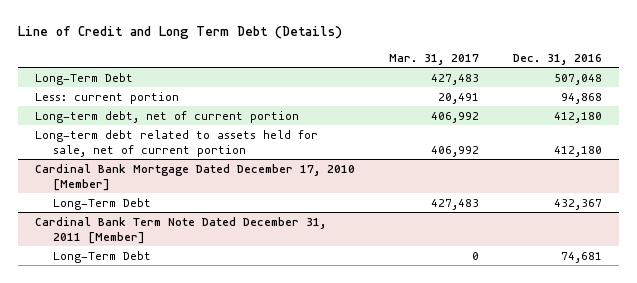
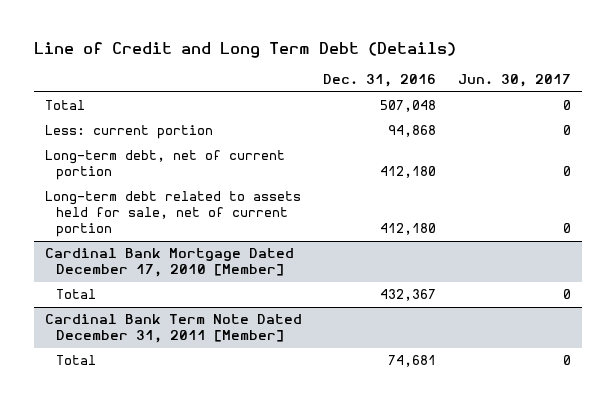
- | Mar. 31, 2017 | Dec. 31, 2016
+ | Dec. 31, 2016 | Jun. 30, 2017
- Long-Term Debt | 427,483 | 507,048
+ Total | 507,048 | 0
@ Cardinal Bank Mortgage Dated December 17, 2010 [Member]
- Long-Term Debt | 427,483 | 432,367
+ Total | 432,367 | 0
@ Cardinal Bank Term Note Dated December 31, 2011 [Member]
- Long-Term Debt | 0 | 74,681
+ Total | 74,681 | 0

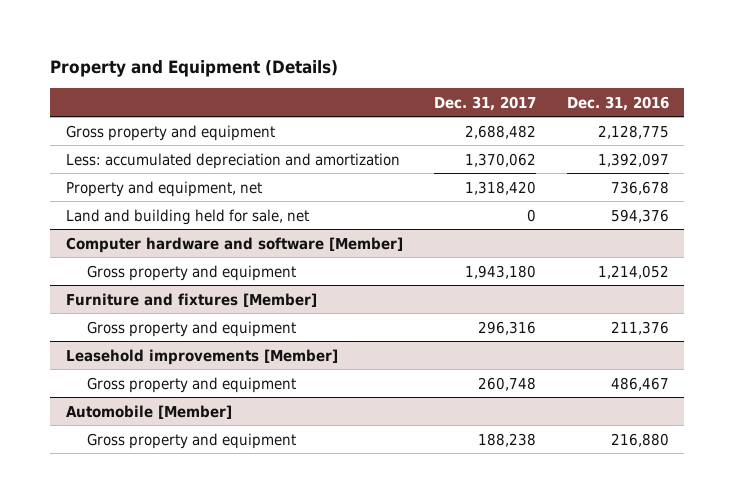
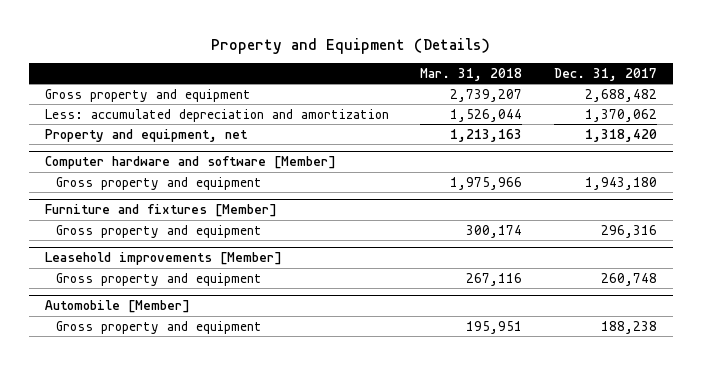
- | Dec. 31, 2017 | Dec. 31, 2016
+ | Mar. 31, 2018 | Dec. 31, 2017
- Land and building held for sale, net | 0 | 594,376

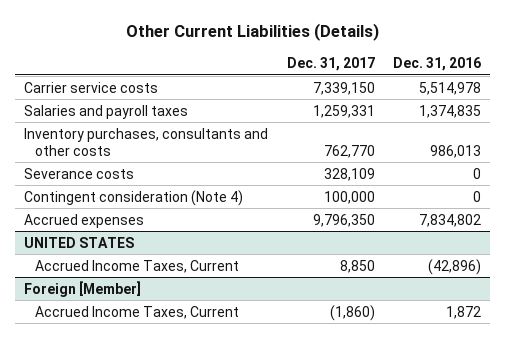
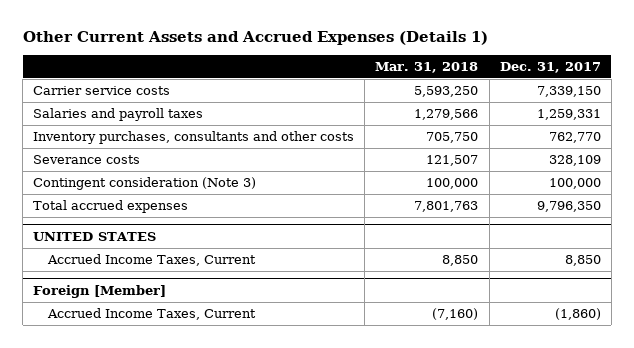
- Other Current Liabilities (Details)
+ Other Current Assets and Accrued Expenses (Details 1)
- | Dec. 31, 2017 | Dec. 31, 2016
+ | Mar. 31, 2018 | Dec. 31, 2017
- Contingent consideration (Note 4) | 100,000 | 0
- Accrued expenses | 9,796,350 | 7,834,802
+ Contingent consideration (Note 3) | 100,000 | 100,000
+ Total accrued expenses | 7,801,763 | 9,796,350

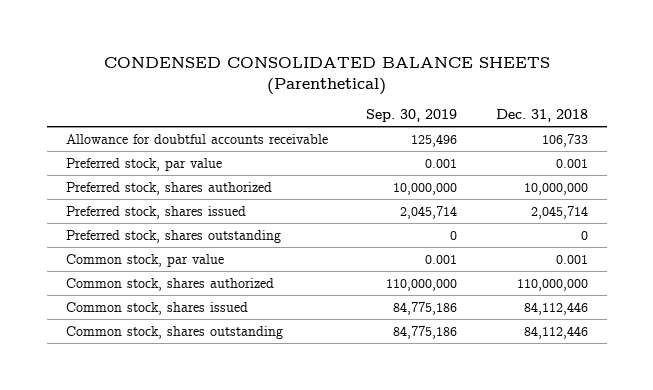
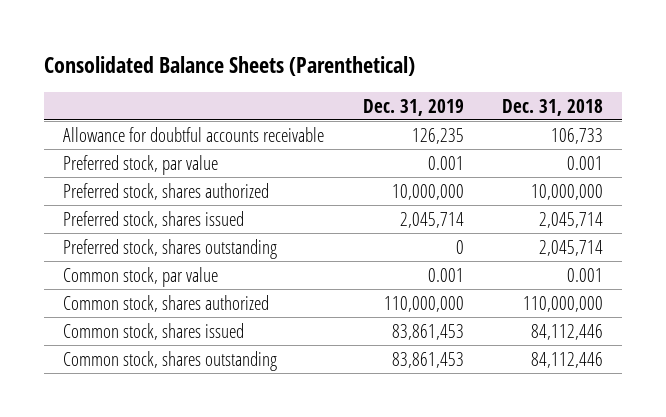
- CONDENSED CONSOLIDATED BALANCE SHEETS (Parenthetical)
+ Consolidated Balance Sheets (Parenthetical)
- | Sep. 30, 2019 | Dec. 31, 2018
+ | Dec. 31, 2019 | Dec. 31, 2018
- Preferred stock, shares outstanding | 0 | 0
+ Preferred stock, shares outstanding | 0 | 2,045,714

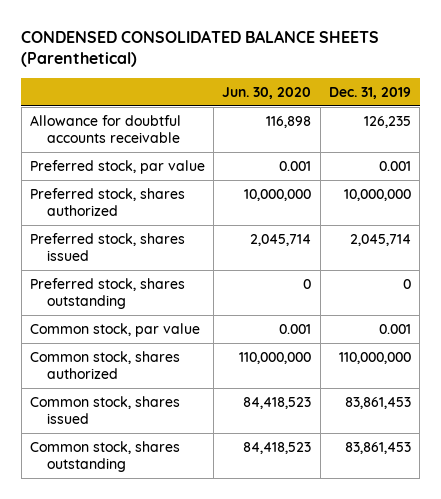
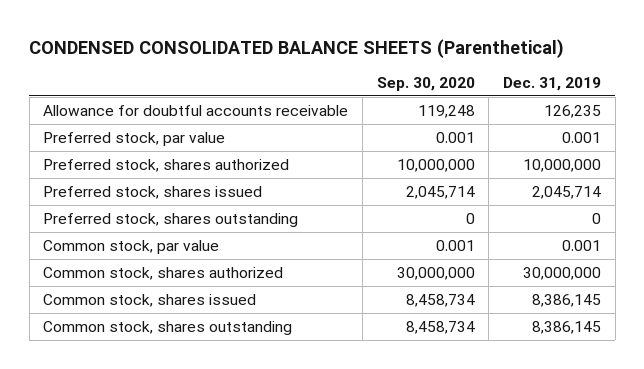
- | Jun. 30, 2020 | Dec. 31, 2019
+ | Sep. 30, 2020 | Dec. 31, 2019
- Common stock, shares authorized | 110,000,000 | 110,000,000
- Common stock, shares issued | 84,418,523 | 83,861,453
- Common stock, shares outstanding | 84,418,523 | 83,861,453
+ Common stock, shares authorized | 30,000,000 | 30,000,000
+ Common stock, shares issued | 8,458,734 | 8,386,145
+ Common stock, shares outstanding | 8,458,734 | 8,386,145

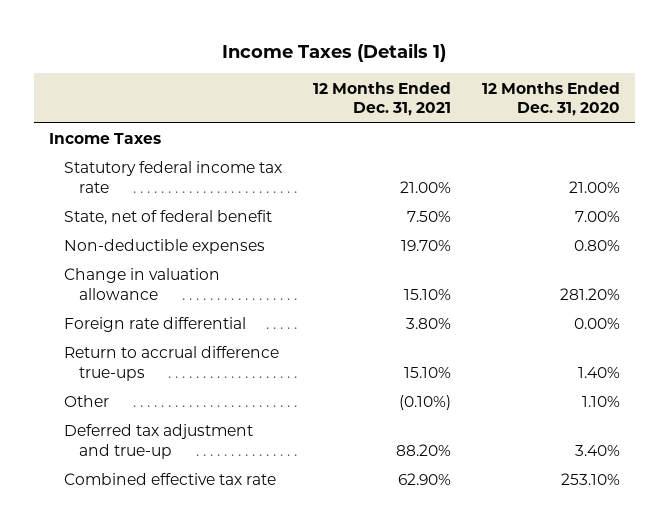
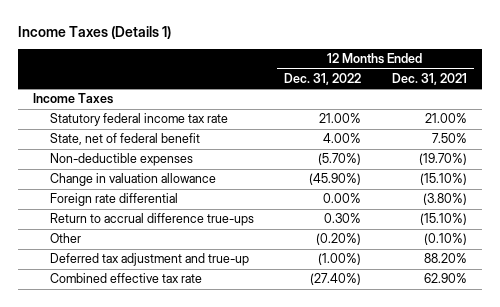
- | 12 Months Ended Dec. 31, 2021 | 12 Months Ended Dec. 31, 2020
+ | 12 Months Ended Dec. 31, 2022 | 12 Months Ended Dec. 31, 2021
- Non-deductible expenses | 19.70% | 0.80%
- Change in valuation allowance | 15.10% | 281.20%
- Foreign rate differential | 3.80% | 0.00%
- Return to accrual difference true-ups | 15.10% | 1.40%
+ Non-deductible expenses | (5.70%) | (19.70%)
+ Change in valuation allowance | (45.90%) | (15.10%)
+ Foreign rate differential | 0.00% | (3.80%)
+ Return to accrual difference true-ups | 0.30% | (15.10%)

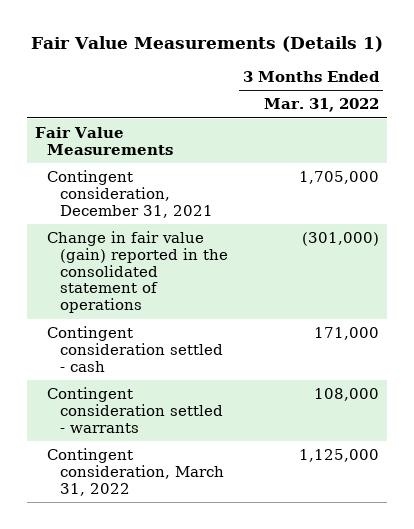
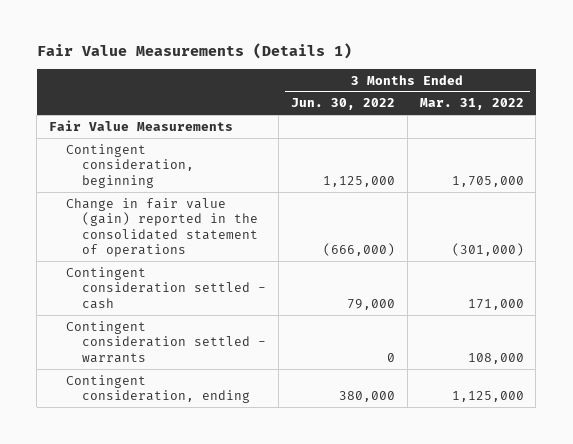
- | 3 Months Ended Mar. 31, 2022
+ | 3 Months Ended Jun. 30, 2022 | 3 Months Ended Mar. 31, 2022
- Contingent consideration, December 31, 2021 | 1,705,000
+ Contingent consideration, beginning | 1,125,000 | 1,705,000
- Contingent consideration, March 31, 2022 | 1,125,000
+ Contingent consideration, ending | 380,000 | 1,125,000

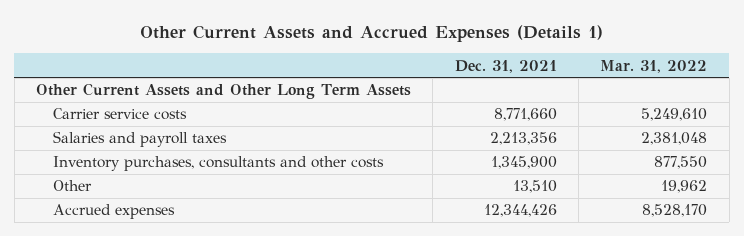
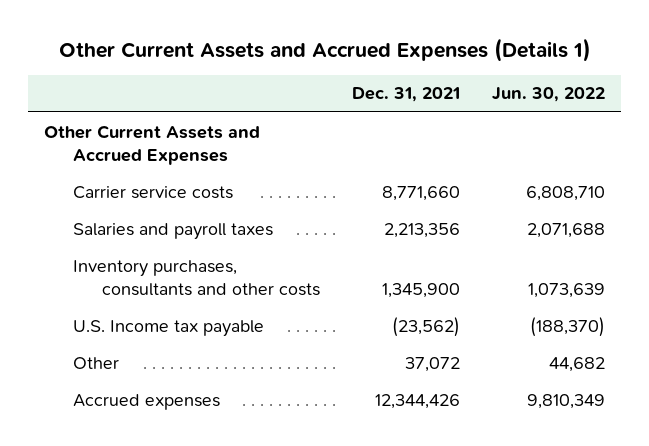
- | Dec. 31, 2021 | Mar. 31, 2022
+ | Dec. 31, 2021 | Jun. 30, 2022
- Other Current Assets and Other Long Term Assets
+ Other Current Assets and Accrued Expenses
- Other | 13,510 | 19,962
+ U.S. Income tax payable | (23,562) | (188,370)
+ Other | 37,072 | 44,682

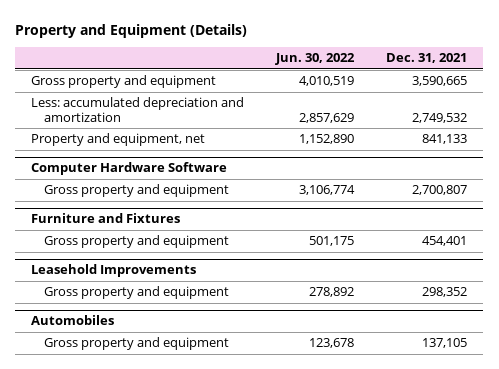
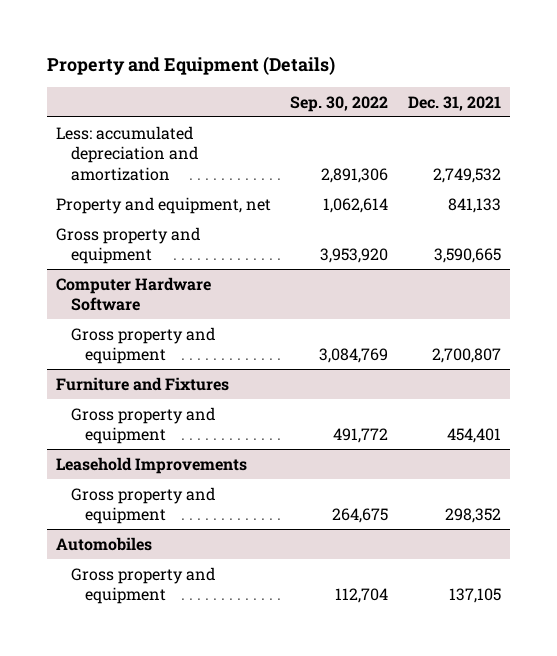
- | Jun. 30, 2022 | Dec. 31, 2021
+ | Sep. 30, 2022 | Dec. 31, 2021
moved down: Gross property and equipment | 3,953,920 | 3,590,665

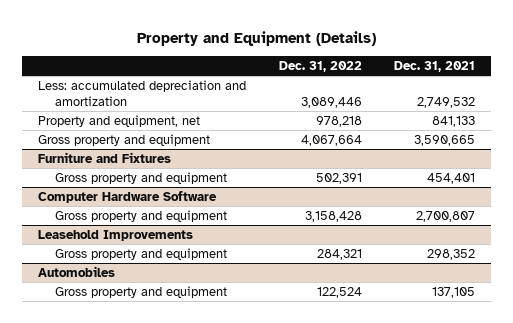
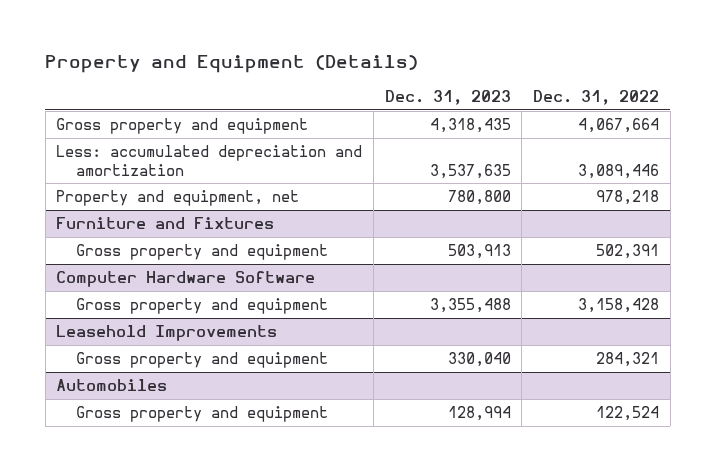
- | Dec. 31, 2022 | Dec. 31, 2021
+ | Dec. 31, 2023 | Dec. 31, 2022
moved up: Gross property and equipment | 4,318,435 | 4,067,664

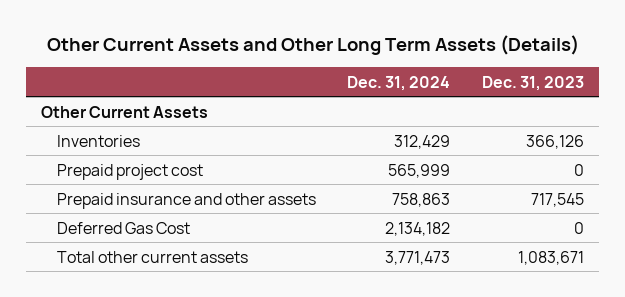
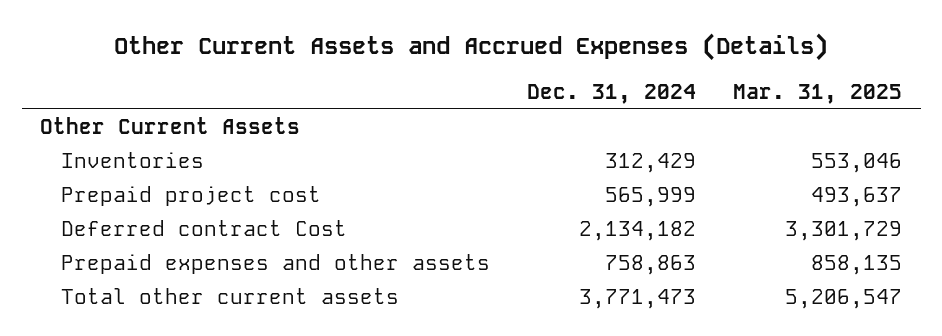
- Other Current Assets and Other Long Term Assets (Details)
+ Other Current Assets and Accrued Expenses (Details)
- | Dec. 31, 2024 | Dec. 31, 2023
+ | Dec. 31, 2024 | Mar. 31, 2025
- Prepaid insurance and other assets | 758,863 | 717,545
- Deferred Gas Cost | 2,134,182 | 0
+ Deferred contract Cost | 2,134,182 | 3,301,729
+ Prepaid expenses and other assets | 758,863 | 858,135

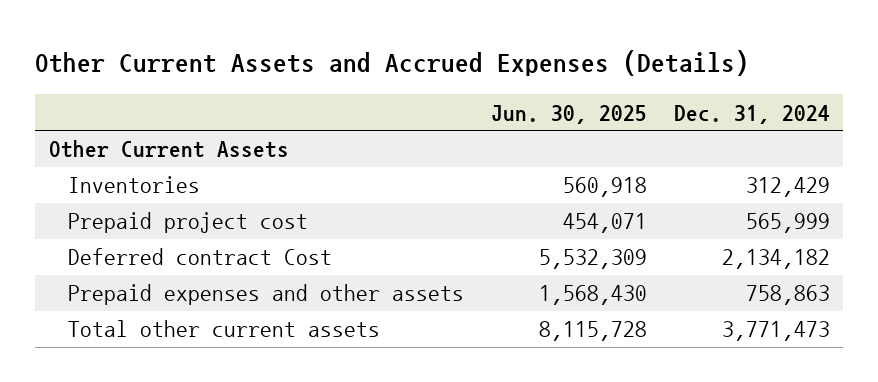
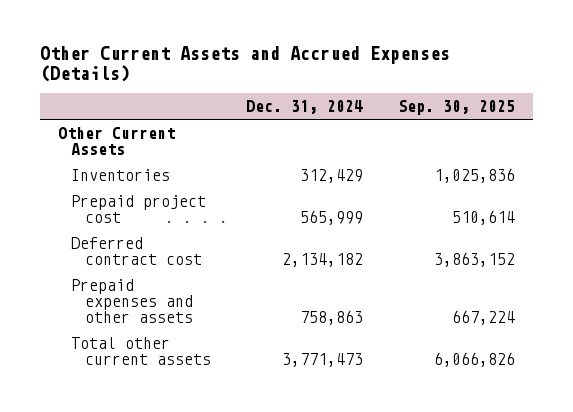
- | Jun. 30, 2025 | Dec. 31, 2024
+ | Dec. 31, 2024 | Sep. 30, 2025
- Deferred contract Cost | 5,532,309 | 2,134,182
+ Deferred contract cost | 2,134,182 | 3,863,152

